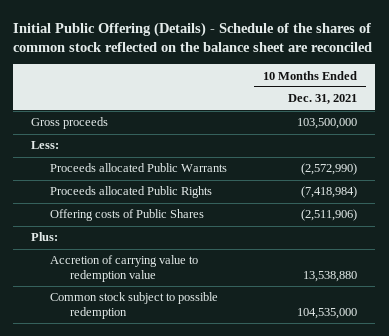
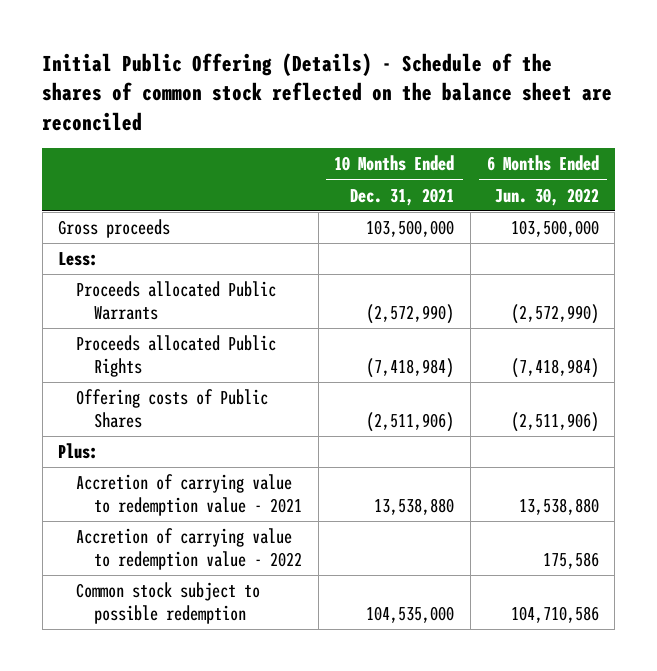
- | 10 Months Ended Dec. 31, 2021
+ | 10 Months Ended Dec. 31, 2021 | 6 Months Ended Jun. 30, 2022
- Accretion of carrying value to redemption value | 13,538,880
+ Accretion of carrying value to redemption value - 2021 | 13,538,880 | 13,538,880
+ Accretion of carrying value to redemption value - 2022 | | 175,586

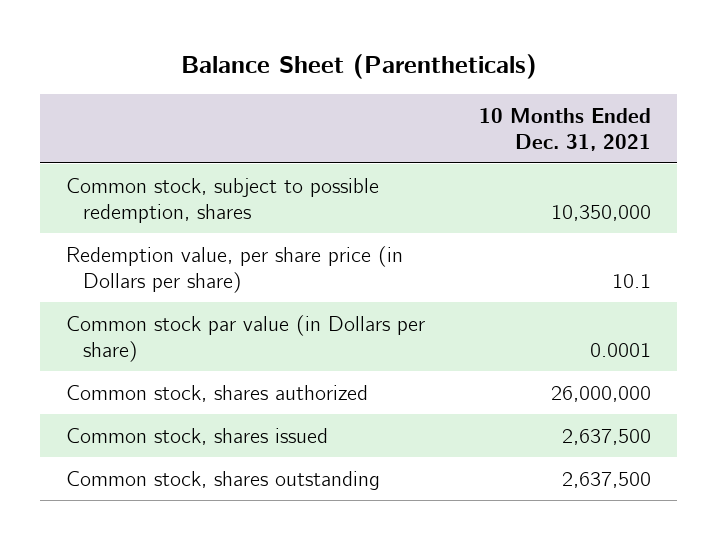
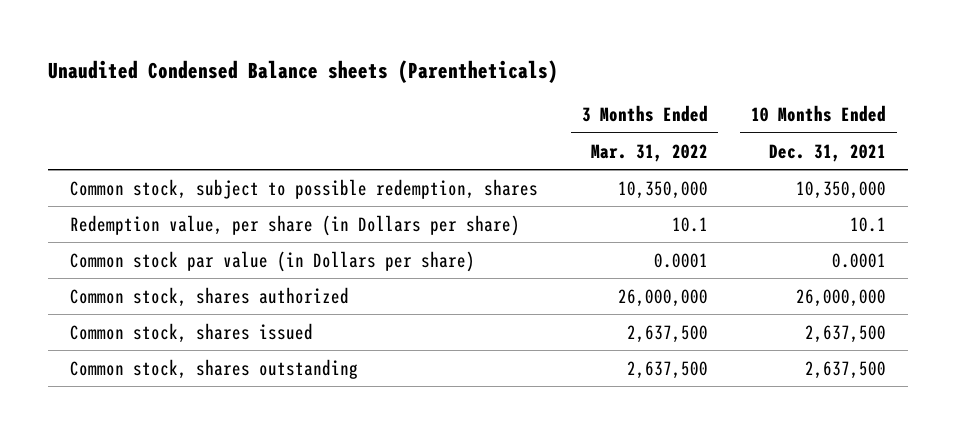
- Balance Sheet (Parentheticals)
+ Unaudited Condensed Balance sheets (Parentheticals)
- | 10 Months Ended Dec. 31, 2021
+ | 3 Months Ended Mar. 31, 2022 | 10 Months Ended Dec. 31, 2021
- Redemption value, per share price (in Dollars per share) | 10.1
+ Redemption value, per share (in Dollars per share) | 10.1 | 10.1

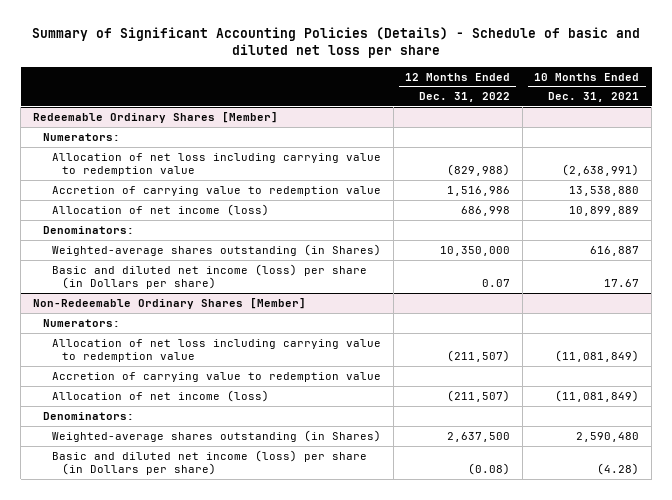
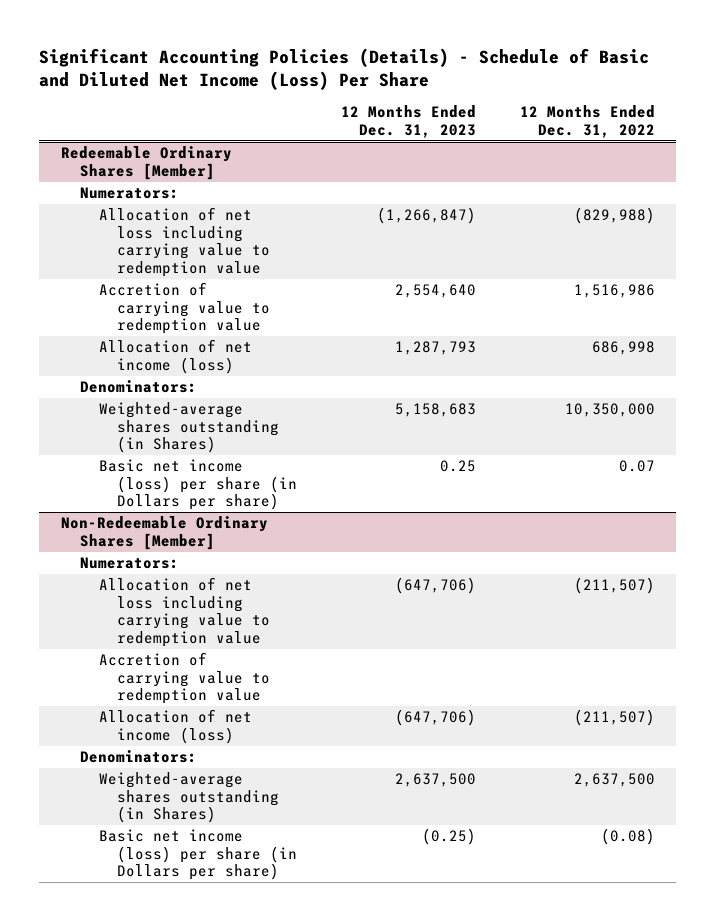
- Summary of Significant Accounting Policies (Details) - Schedule of basic and diluted net loss per share
+ Significant Accounting Policies (Details) - Schedule of Basic and Diluted Net Income (Loss) Per Share
- | 12 Months Ended Dec. 31, 2022 | 10 Months Ended Dec. 31, 2021
+ | 12 Months Ended Dec. 31, 2023 | 12 Months Ended Dec. 31, 2022
@ Redeemable Ordinary Shares [Member]
- Basic and diluted net income (loss) per share (in Dollars per share) | 0.07 | 17.67
+ Basic net income (loss) per share (in Dollars per share) | 0.25 | 0.07
@ Non-Redeemable Ordinary Shares [Member]
- Basic and diluted net income (loss) per share (in Dollars per share) | (0.08) | (4.28)
+ Basic net income (loss) per share (in Dollars per share) | (0.25) | (0.08)

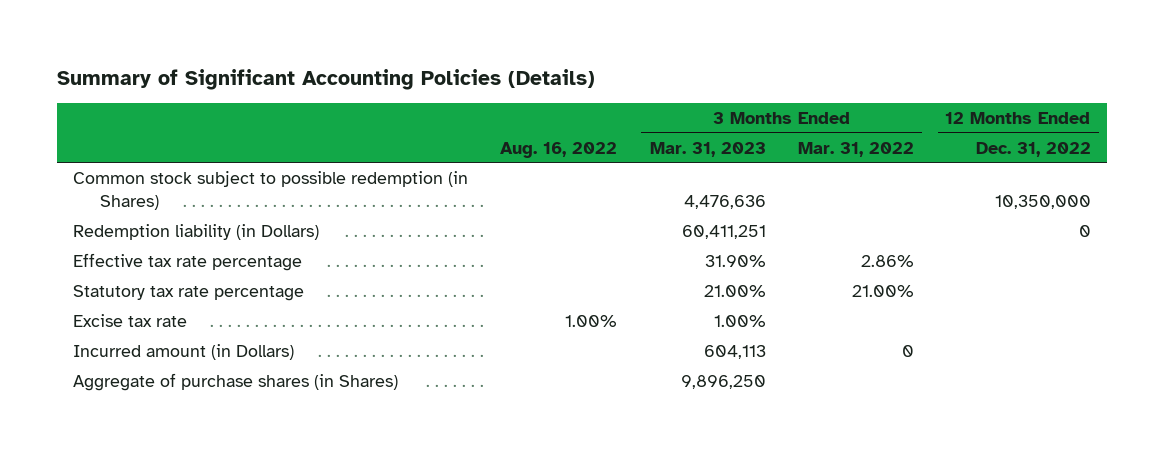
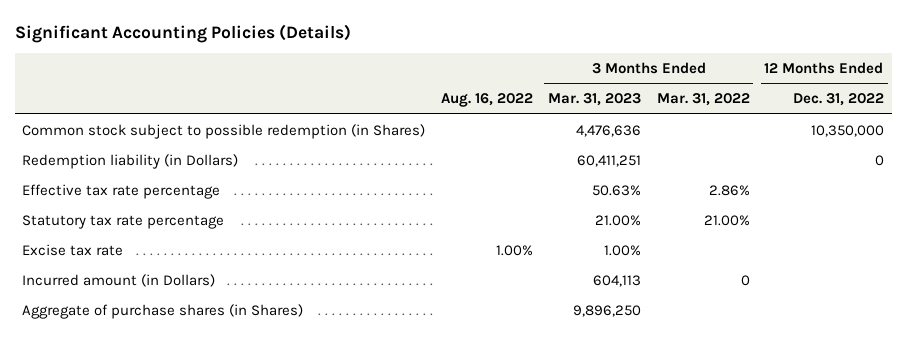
- Summary of Significant Accounting Policies (Details)
+ Significant Accounting Policies (Details)
- Effective tax rate percentage | | 31.90% | 2.86% |
+ Effective tax rate percentage | | 50.63% | 2.86% |

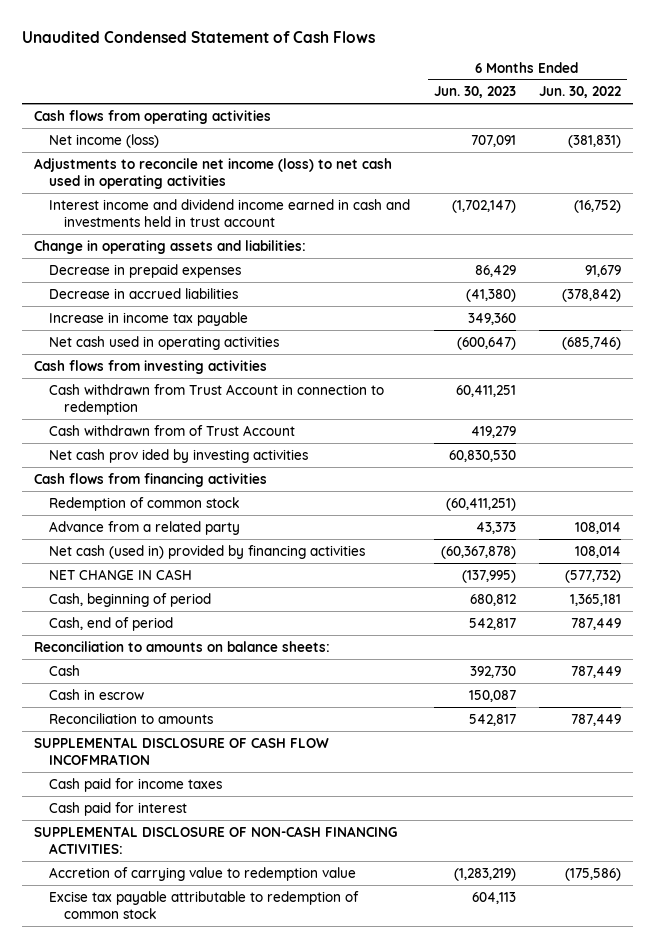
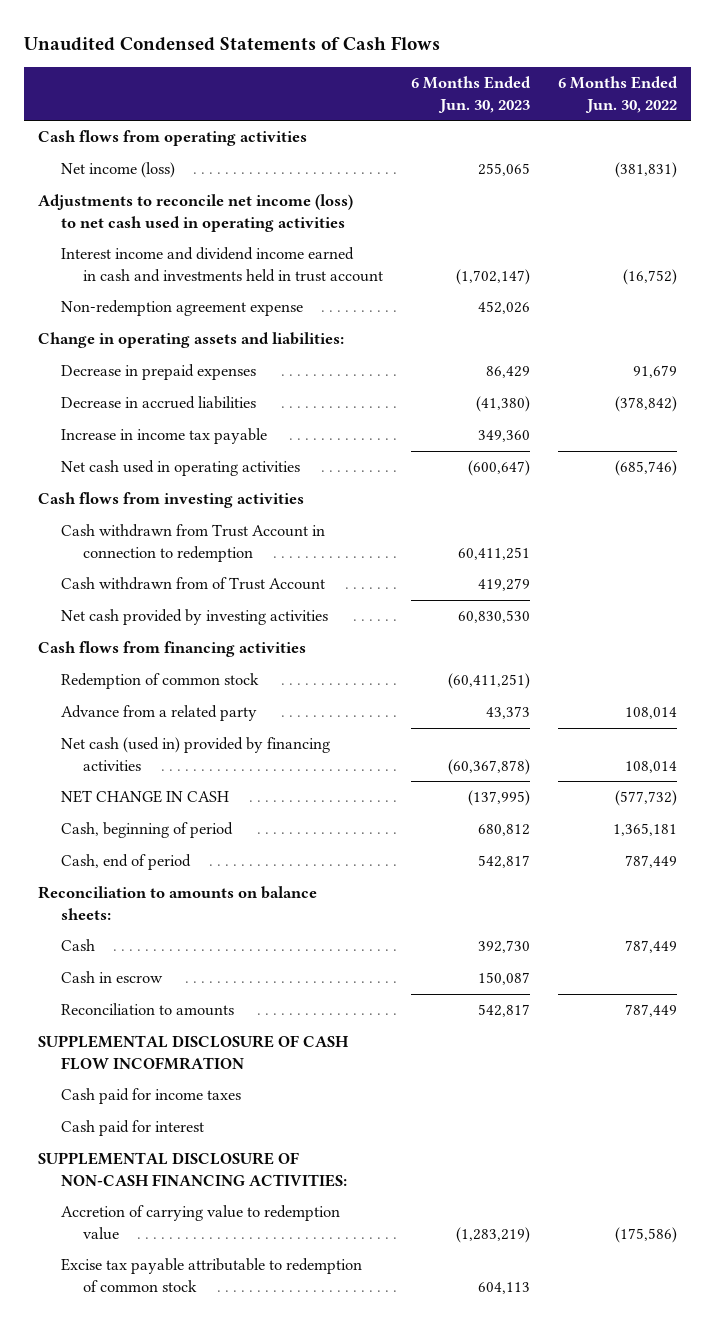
- Unaudited Condensed Statement of Cash Flows
+ Unaudited Condensed Statements of Cash Flows
- Net income (loss) | 707,091 | (381,831)
+ Net income (loss) | 255,065 | (381,831)
+ Non-redemption agreement expense | 452,026 |
- Net cash prov ided by investing activities | 60,830,530 |
+ Net cash provided by investing activities | 60,830,530 |

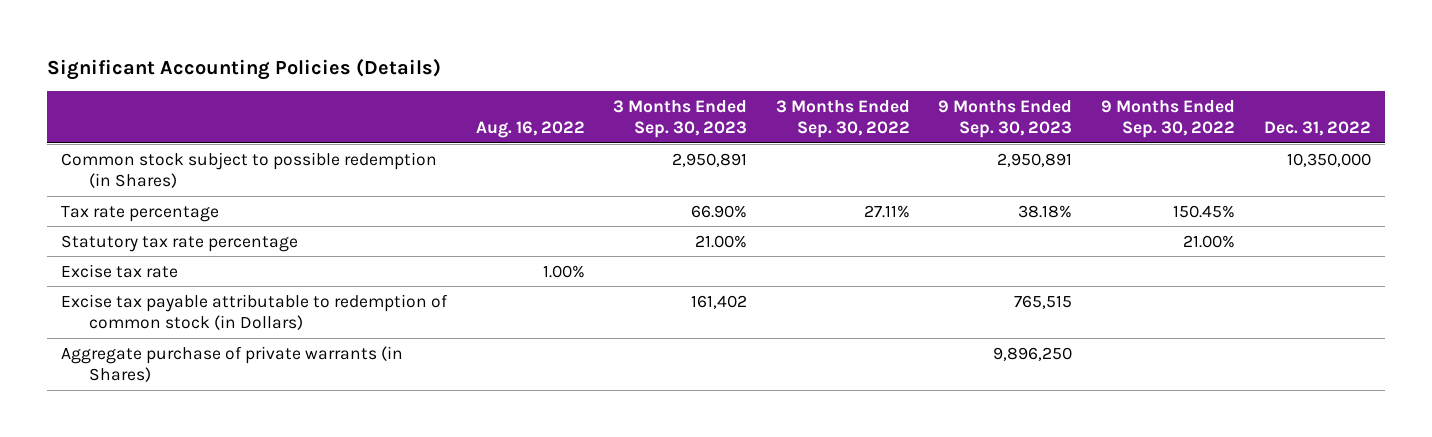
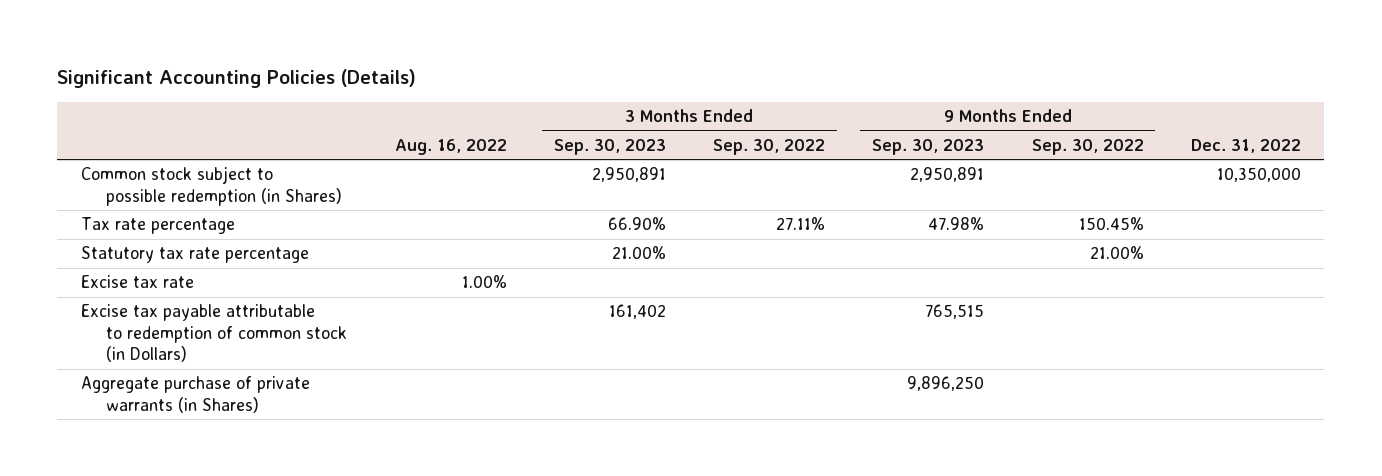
- Tax rate percentage | | 66.90% | 27.11% | 38.18% | 150.45% |
+ Tax rate percentage | | 66.90% | 27.11% | 47.98% | 150.45% |

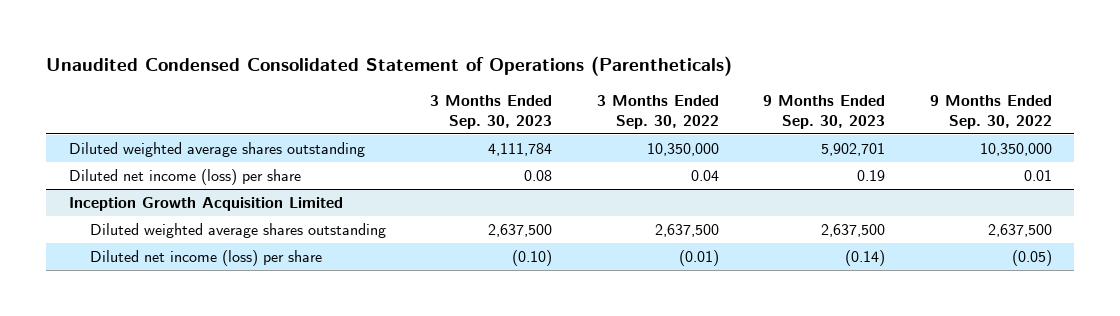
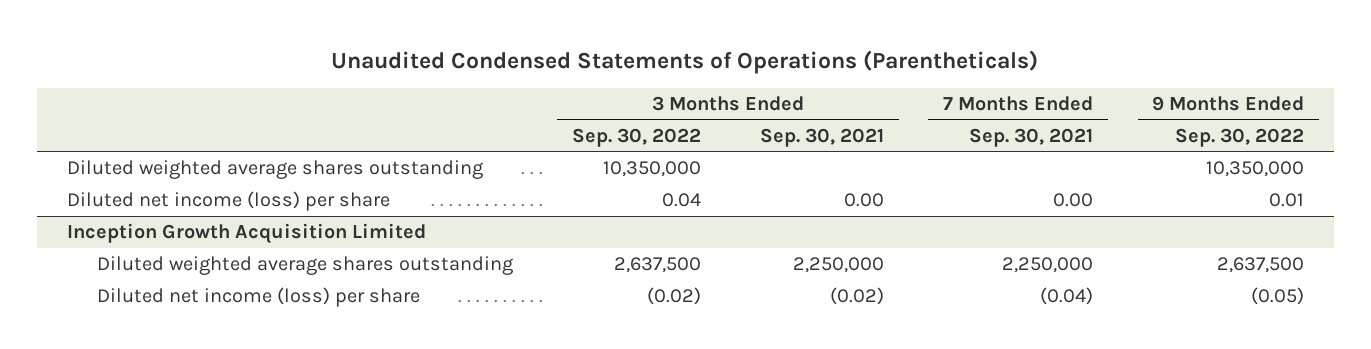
- Unaudited Condensed Consolidated Statement of Operations (Parentheticals)
+ Unaudited Condensed Statements of Operations (Parentheticals)
- | 3 Months Ended Sep. 30, 2023 | 3 Months Ended Sep. 30, 2022 | 9 Months Ended Sep. 30, 2023 | 9 Months Ended Sep. 30, 2022
+ | 3 Months Ended Sep. 30, 2022 | 3 Months Ended Sep. 30, 2021 | 7 Months Ended Sep. 30, 2021 | 9 Months Ended Sep. 30, 2022
@ Inception Growth Acquisition Limited
- Diluted net income (loss) per share | (0.10) | (0.01) | (0.14) | (0.05)
+ Diluted net income (loss) per share | (0.02) | (0.02) | (0.04) | (0.05)

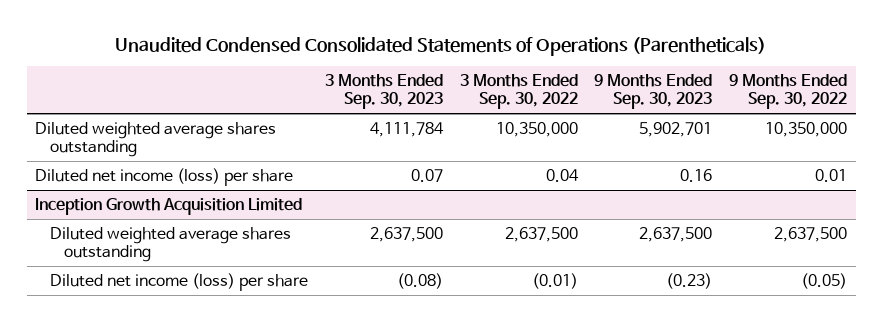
- Unaudited Condensed Statements of Operations (Parentheticals)
+ Unaudited Condensed Consolidated Statements of Operations (Parentheticals)
- | 3 Months Ended Sep. 30, 2022 | 3 Months Ended Sep. 30, 2021 | 7 Months Ended Sep. 30, 2021 | 9 Months Ended Sep. 30, 2022
+ | 3 Months Ended Sep. 30, 2023 | 3 Months Ended Sep. 30, 2022 | 9 Months Ended Sep. 30, 2023 | 9 Months Ended Sep. 30, 2022
@ Inception Growth Acquisition Limited
- Diluted net income (loss) per share | (0.02) | (0.02) | (0.04) | (0.05)
+ Diluted net income (loss) per share | (0.08) | (0.01) | (0.23) | (0.05)

